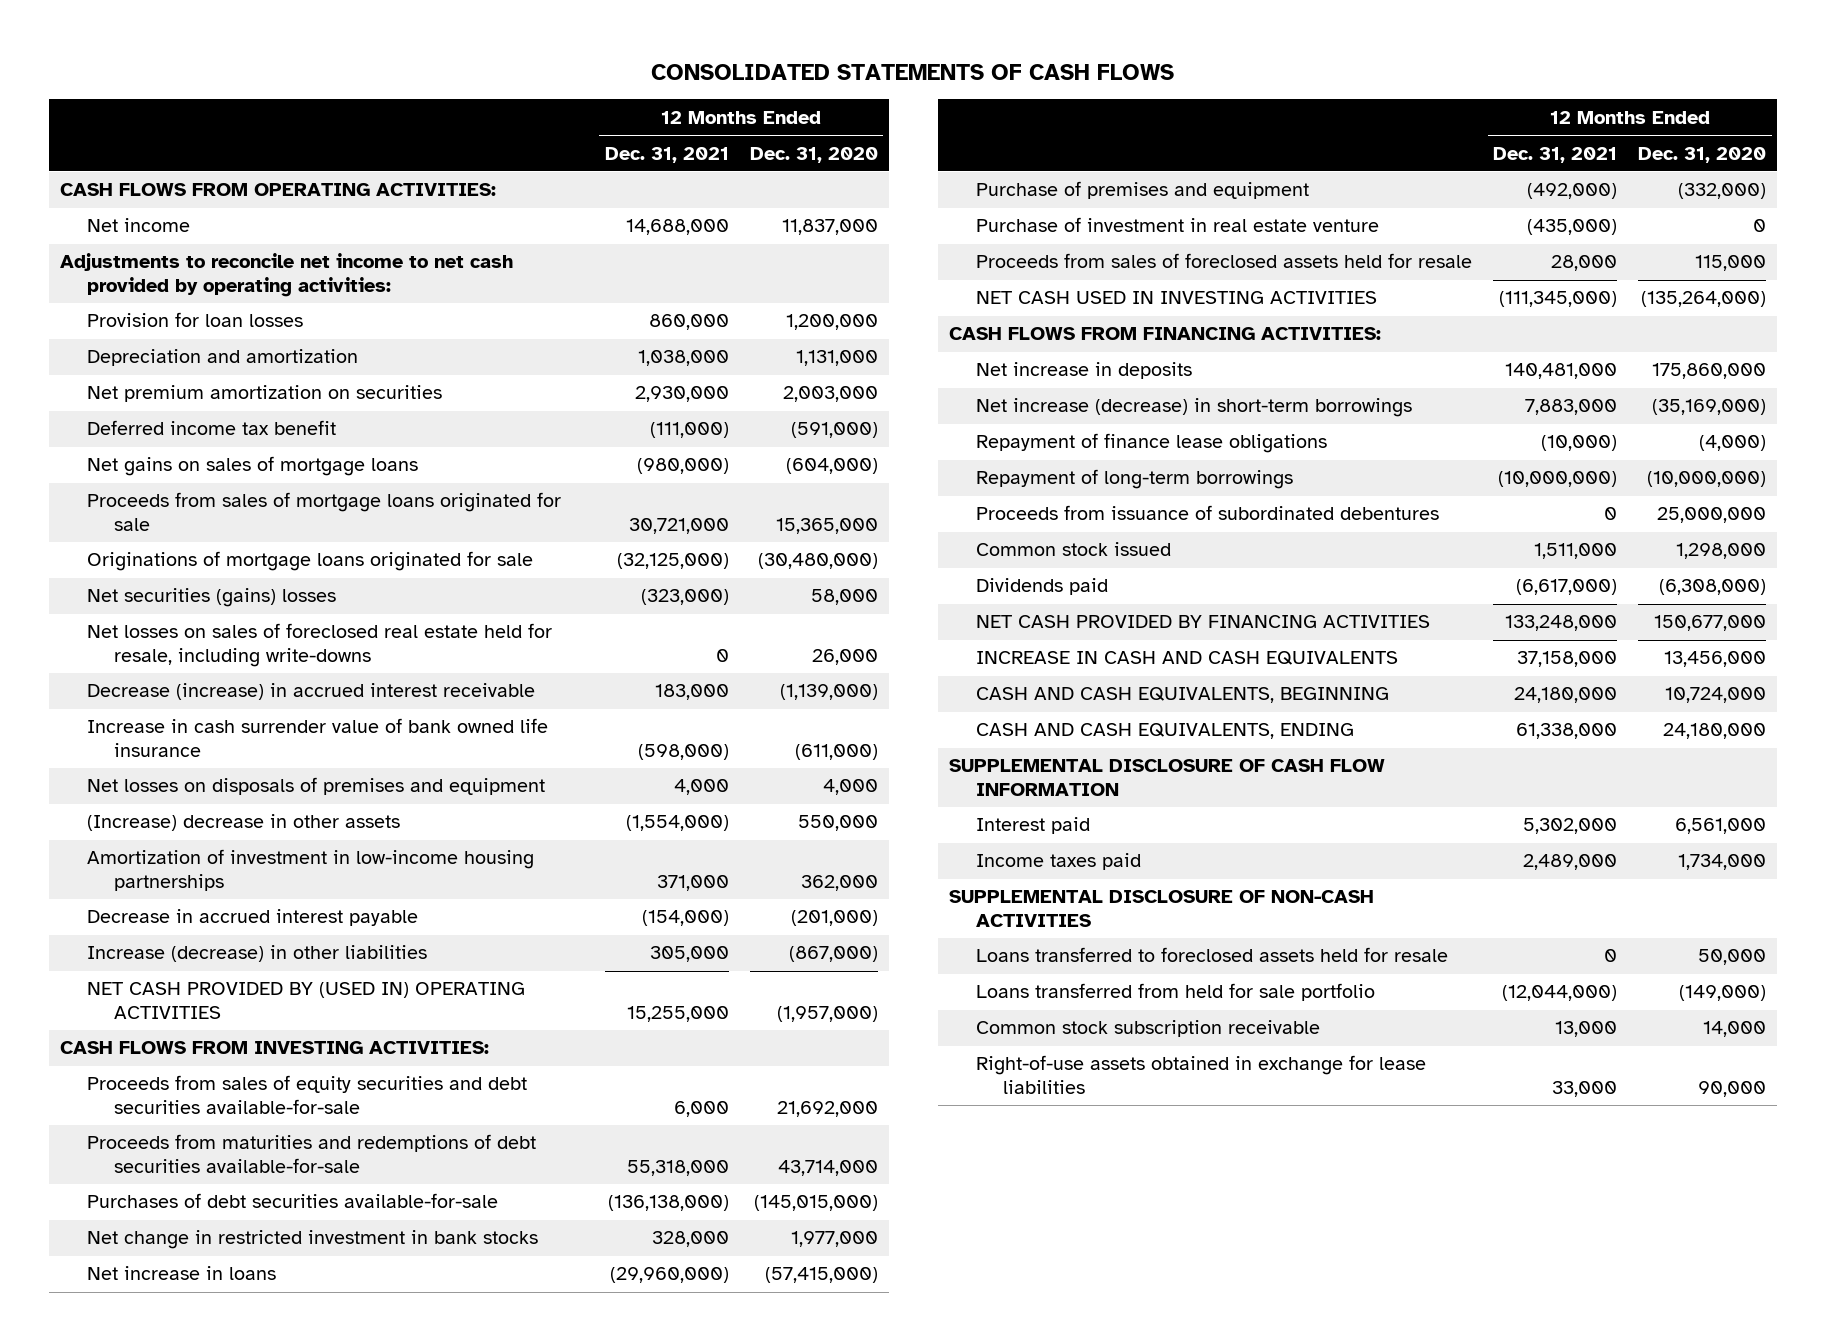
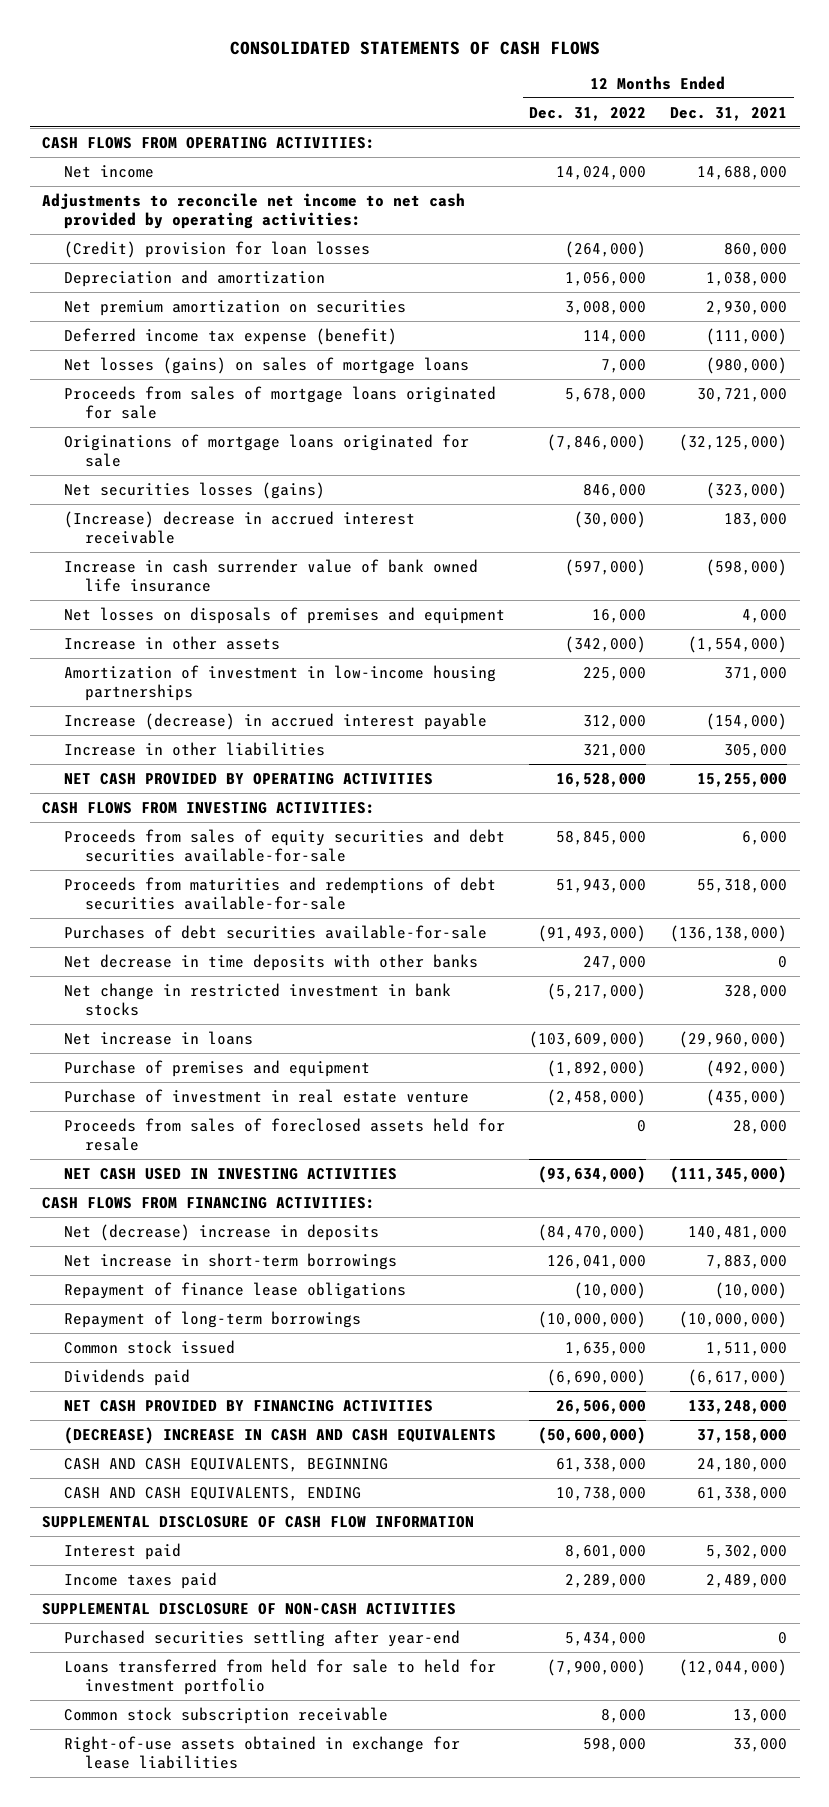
- | 12 Months Ended Dec. 31, 2021 | 12 Months Ended Dec. 31, 2020
+ | 12 Months Ended Dec. 31, 2022 | 12 Months Ended Dec. 31, 2021
- Provision for loan losses | 860,000 | 1,200,000
+ (Credit) provision for loan losses | (264,000) | 860,000
- Deferred income tax benefit | (111,000) | (591,000)
- Net gains on sales of mortgage loans | (980,000) | (604,000)
+ Deferred income tax expense (benefit) | 114,000 | (111,000)
+ Net losses (gains) on sales of mortgage loans | 7,000 | (980,000)
- Net securities (gains) losses | (323,000) | 58,000
- Net losses on sales of foreclosed real estate held for resale, including write-downs | 0 | 26,000
- Decrease (increase) in accrued interest receivable | 183,000 | (1,139,000)
+ Net securities losses (gains) | 846,000 | (323,000)
+ (Increase) decrease in accrued interest receivable | (30,000) | 183,000
- (Increase) decrease in other assets | (1,554,000) | 550,000
+ Increase in other assets | (342,000) | (1,554,000)
- Decrease in accrued interest payable | (154,000) | (201,000)
- Increase (decrease) in other liabilities | 305,000 | (867,000)
- NET CASH PROVIDED BY (USED IN) OPERATING ACTIVITIES | 15,255,000 | (1,957,000)
+ Increase (decrease) in accrued interest payable | 312,000 | (154,000)
+ Increase in other liabilities | 321,000 | 305,000
+ NET CASH PROVIDED BY OPERATING ACTIVITIES | 16,528,000 | 15,255,000
+ Net decrease in time deposits with other banks | 247,000 | 0
- Net increase in deposits | 140,481,000 | 175,860,000
- Net increase (decrease) in short-term borrowings | 7,883,000 | (35,169,000)
+ Net (decrease) increase in deposits | (84,470,000) | 140,481,000
+ Net increase in short-term borrowings | 126,041,000 | 7,883,000
- Proceeds from issuance of subordinated debentures | 0 | 25,000,000
- INCREASE IN CASH AND CASH EQUIVALENTS | 37,158,000 | 13,456,000
+ (DECREASE) INCREASE IN CASH AND CASH EQUIVALENTS | (50,600,000) | 37,158,000
- Loans transferred to foreclosed assets held for resale | 0 | 50,000
- Loans transferred from held for sale portfolio | (12,044,000) | (149,000)
+ Purchased securities settling after year-end | 5,434,000 | 0
+ Loans transferred from held for sale to held for investment portfolio | (7,900,000) | (12,044,000)

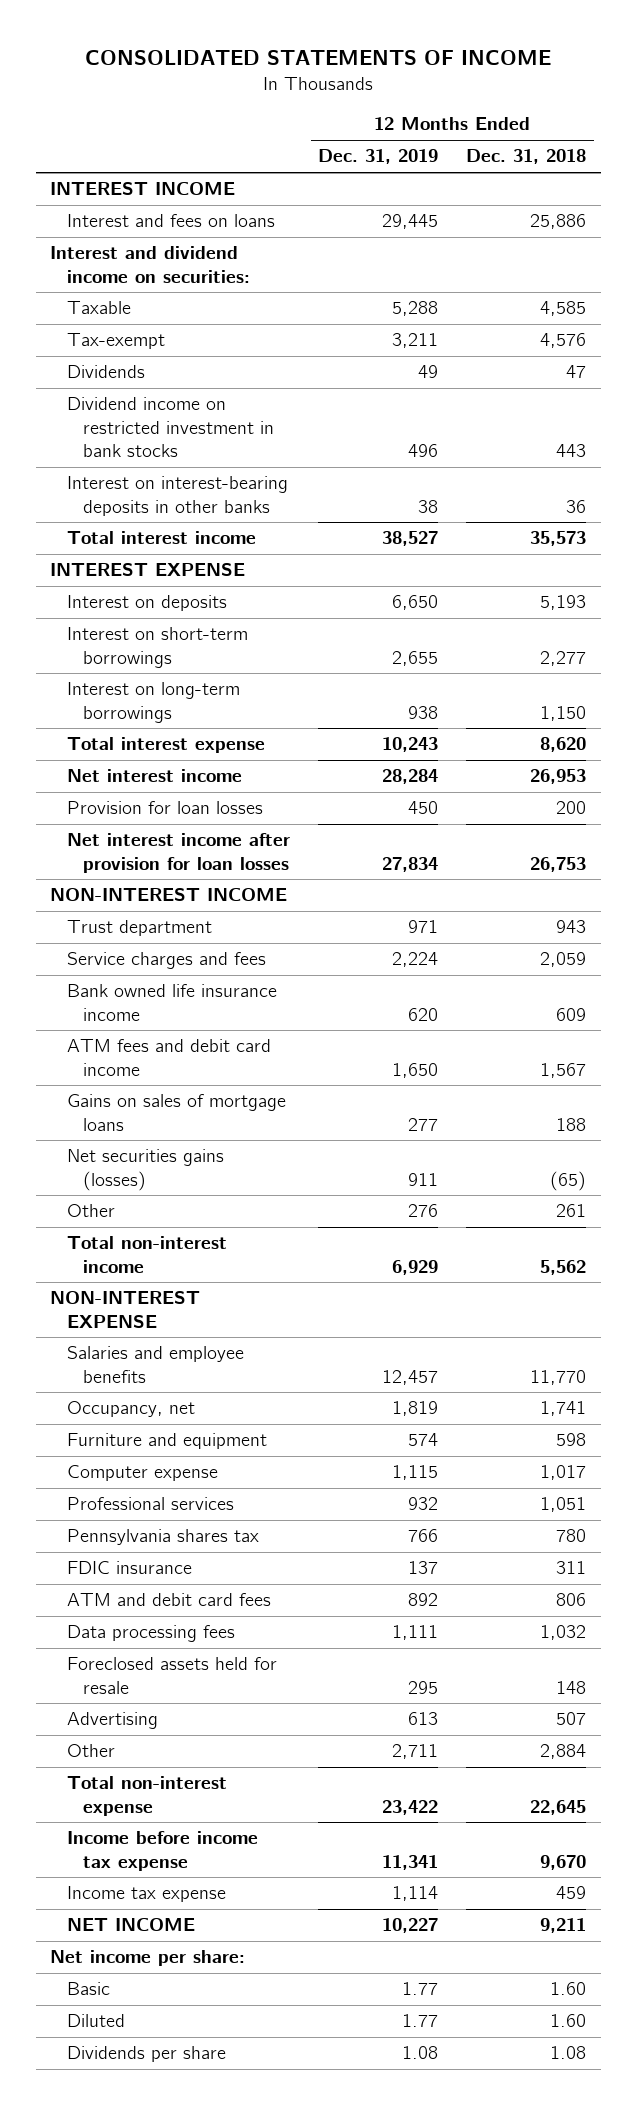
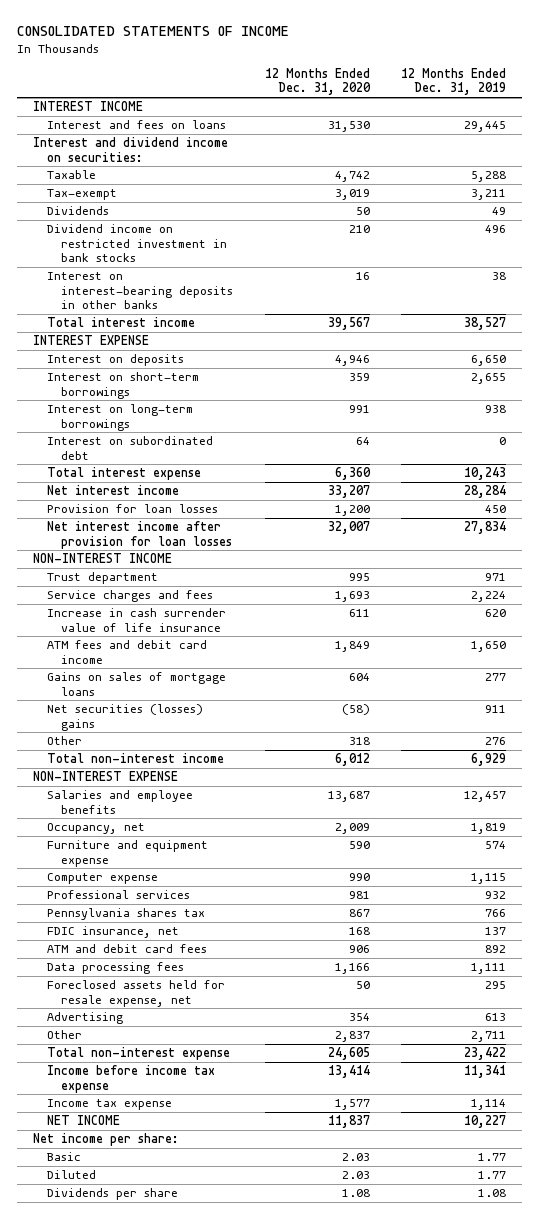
- | 12 Months Ended Dec. 31, 2019 | 12 Months Ended Dec. 31, 2018
+ | 12 Months Ended Dec. 31, 2020 | 12 Months Ended Dec. 31, 2019
+ Interest on subordinated debt | 64 | 0
- Bank owned life insurance income | 620 | 609
+ Increase in cash surrender value of life insurance | 611 | 620
- Net securities gains (losses) | 911 | (65)
+ Net securities (losses) gains | (58) | 911
- Furniture and equipment | 574 | 598
+ Furniture and equipment expense | 590 | 574
- FDIC insurance | 137 | 311
+ FDIC insurance, net | 168 | 137
- Foreclosed assets held for resale | 295 | 148
+ Foreclosed assets held for resale expense, net | 50 | 295

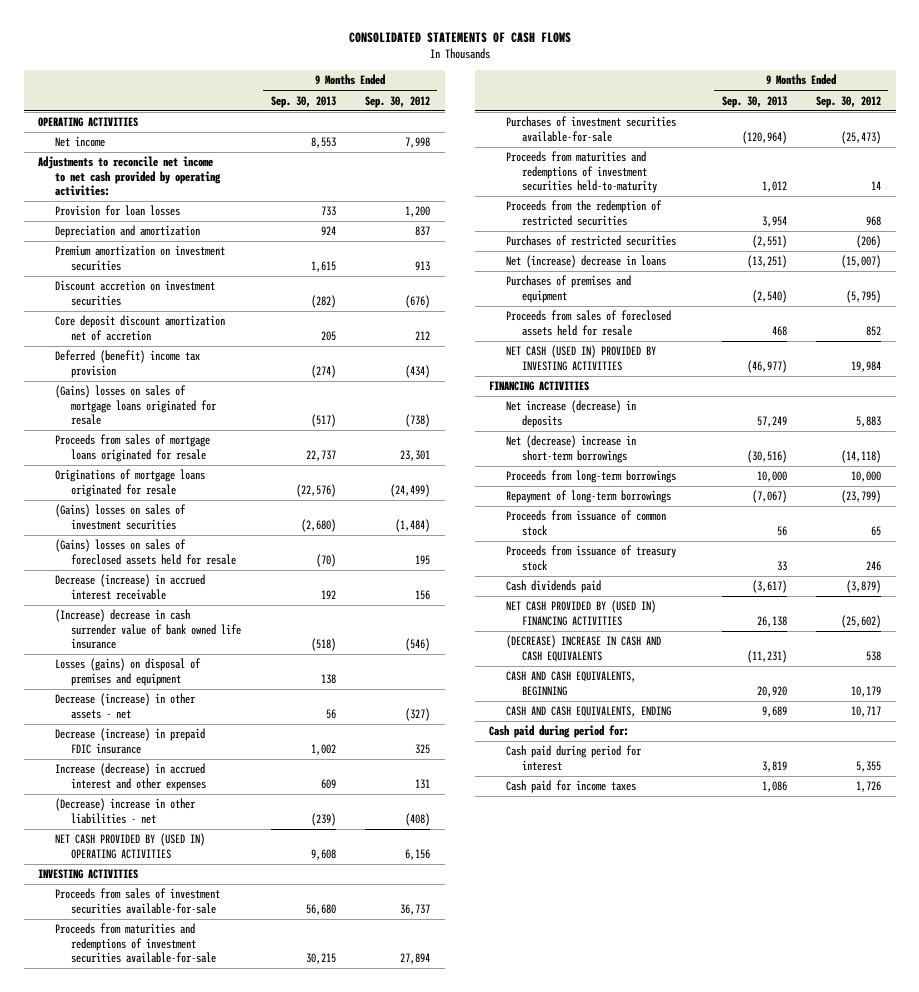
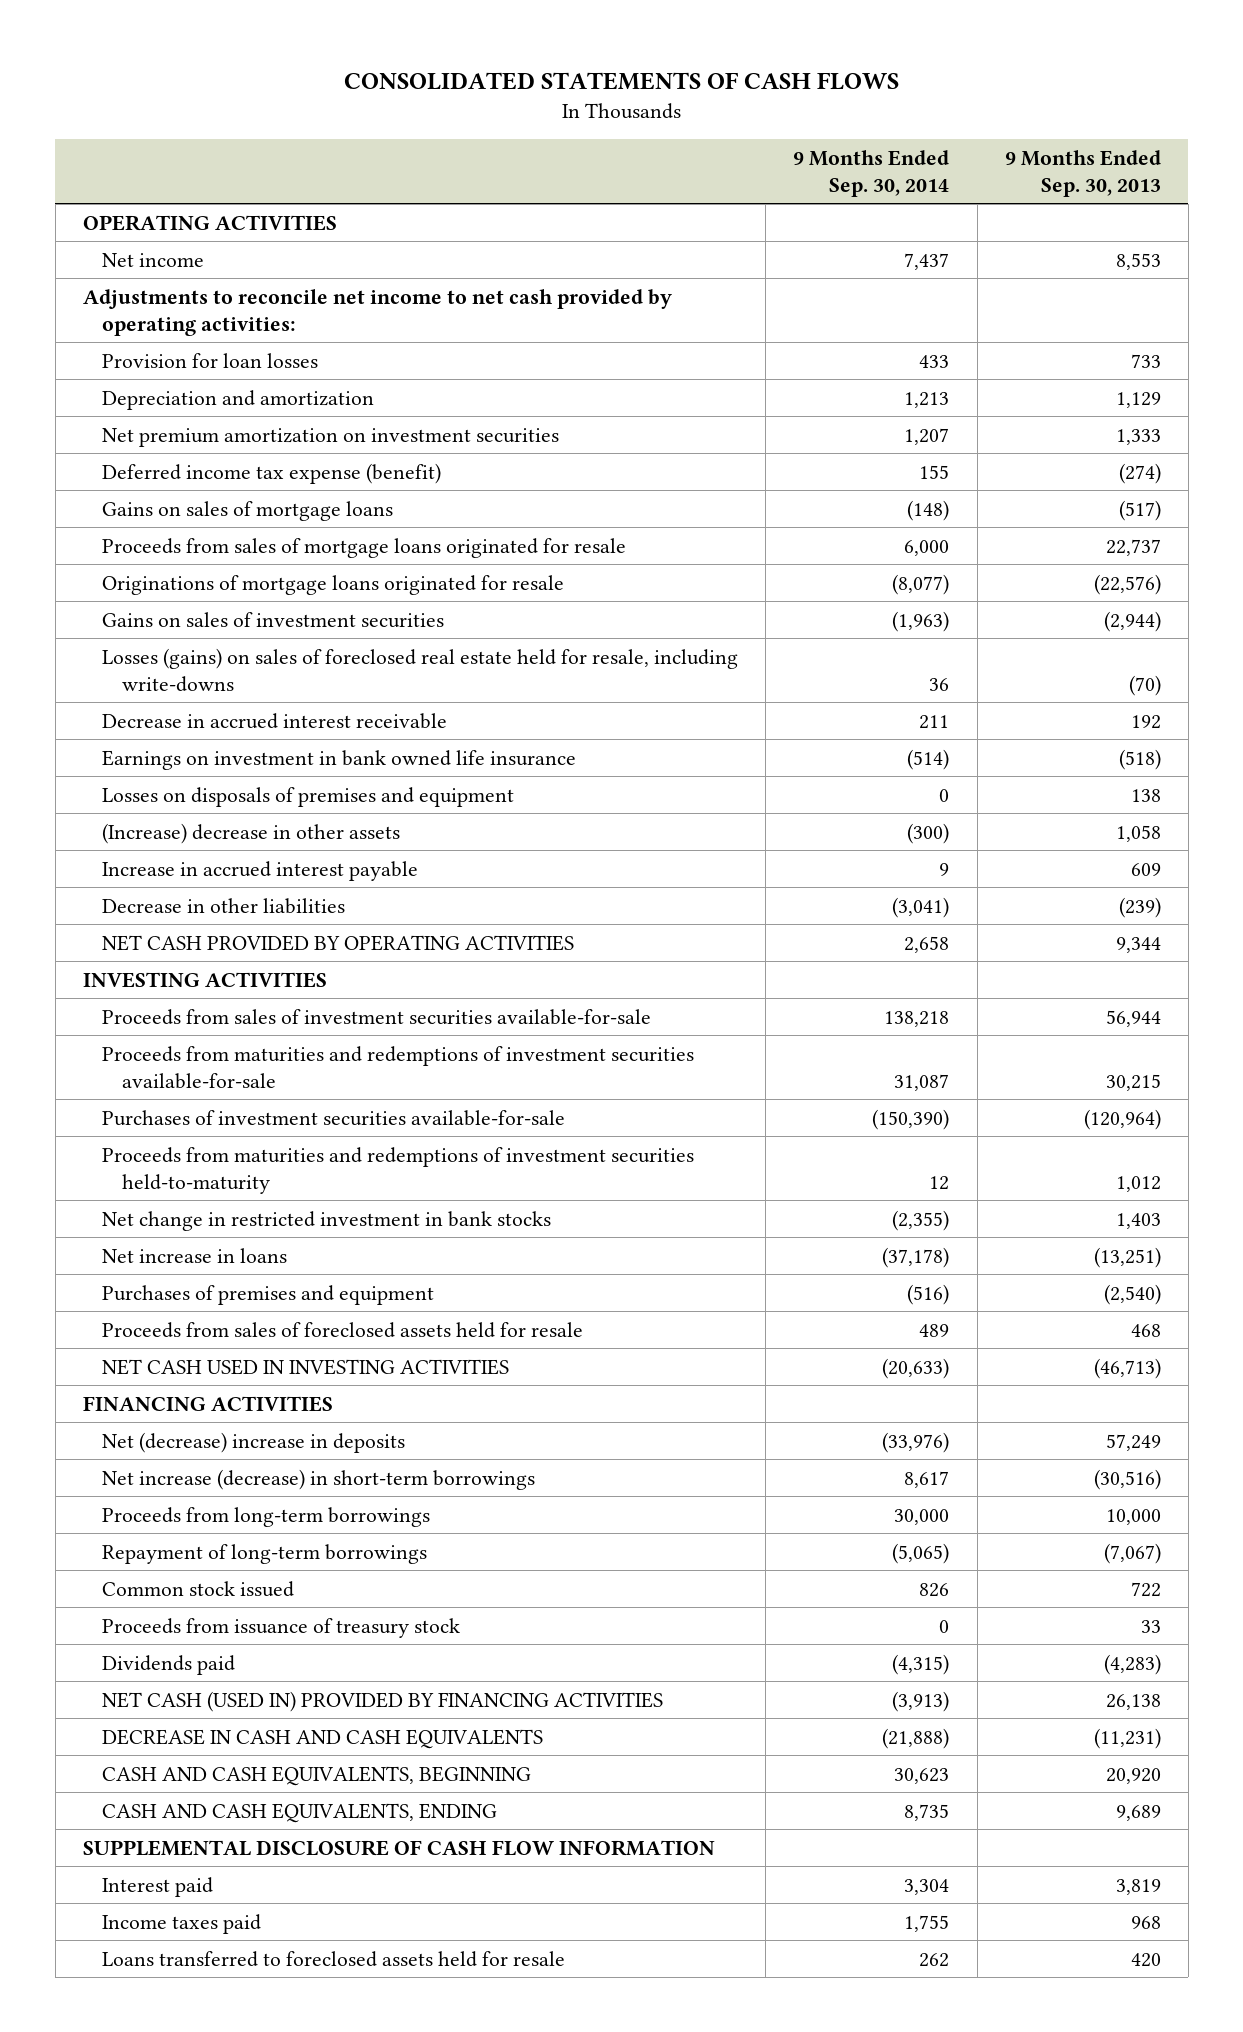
- | 9 Months Ended Sep. 30, 2013 | 9 Months Ended Sep. 30, 2012
+ | 9 Months Ended Sep. 30, 2014 | 9 Months Ended Sep. 30, 2013
- Depreciation and amortization | 924 | 837
- Premium amortization on investment securities | 1,615 | 913
- Discount accretion on investment securities | (282) | (676)
- Core deposit discount amortization net of accretion | 205 | 212
- Deferred (benefit) income tax provision | (274) | (434)
- (Gains) losses on sales of mortgage loans originated for resale | (517) | (738)
+ Depreciation and amortization | 1,213 | 1,129
+ Net premium amortization on investment securities | 1,207 | 1,333
+ Deferred income tax expense (benefit) | 155 | (274)
+ Gains on sales of mortgage loans | (148) | (517)
- (Gains) losses on sales of investment securities | (2,680) | (1,484)
- (Gains) losses on sales of foreclosed assets held for resale | (70) | 195
- Decrease (increase) in accrued interest receivable | 192 | 156
- (Increase) decrease in cash surrender value of bank owned life insurance | (518) | (546)
- Losses (gains) on disposal of premises and equipment | 138 |
- Decrease (increase) in other assets - net | 56 | (327)
- Decrease (increase) in prepaid FDIC insurance | 1,002 | 325
- Increase (decrease) in accrued interest and other expenses | 609 | 131
- (Decrease) increase in other liabilities - net | (239) | (408)
- NET CASH PROVIDED BY (USED IN) OPERATING ACTIVITIES | 9,608 | 6,156
+ Gains on sales of investment securities | (1,963) | (2,944)
+ Losses (gains) on sales of foreclosed real estate held for resale, including write-downs | 36 | (70)
+ Decrease in accrued interest receivable | 211 | 192
+ Earnings on investment in bank owned life insurance | (514) | (518)
+ Losses on disposals of premises and equipment | 0 | 138
+ (Increase) decrease in other assets | (300) | 1,058
+ Increase in accrued interest payable | 9 | 609
+ Decrease in other liabilities | (3,041) | (239)
+ NET CASH PROVIDED BY OPERATING ACTIVITIES | 2,658 | 9,344
- Proceeds from sales of investment securities available-for-sale | 56,680 | 36,737
+ Proceeds from sales of investment securities available-for-sale | 138,218 | 56,944
- Proceeds from the redemption of restricted securities | 3,954 | 968
- Purchases of restricted securities | (2,551) | (206)
- Net (increase) decrease in loans | (13,251) | (15,007)
+ Net change in restricted investment in bank stocks | (2,355) | 1,403
+ Net increase in loans | (37,178) | (13,251)
- NET CASH (USED IN) PROVIDED BY INVESTING ACTIVITIES | (46,977) | 19,984
+ NET CASH USED IN INVESTING ACTIVITIES | (20,633) | (46,713)
- Net increase (decrease) in deposits | 57,249 | 5,883
- Net (decrease) increase in short-term borrowings | (30,516) | (14,118)
+ Net (decrease) increase in deposits | (33,976) | 57,249
+ Net increase (decrease) in short-term borrowings | 8,617 | (30,516)
- Proceeds from issuance of common stock | 56 | 65
+ Common stock issued | 826 | 722
- Cash dividends paid | (3,617) | (3,879)
- NET CASH PROVIDED BY (USED IN) FINANCING ACTIVITIES | 26,138 | (25,602)
- (DECREASE) INCREASE IN CASH AND CASH EQUIVALENTS | (11,231) | 538
+ Dividends paid | (4,315) | (4,283)
+ NET CASH (USED IN) PROVIDED BY FINANCING ACTIVITIES | (3,913) | 26,138
+ DECREASE IN CASH AND CASH EQUIVALENTS | (21,888) | (11,231)
- Cash paid during period for:
- Cash paid during period for interest | 3,819 | 5,355
- Cash paid for income taxes | 1,086 | 1,726
+ SUPPLEMENTAL DISCLOSURE OF CASH FLOW INFORMATION
+ Interest paid | 3,304 | 3,819
+ Income taxes paid | 1,755 | 968
+ Loans transferred to foreclosed assets held for resale | 262 | 420

